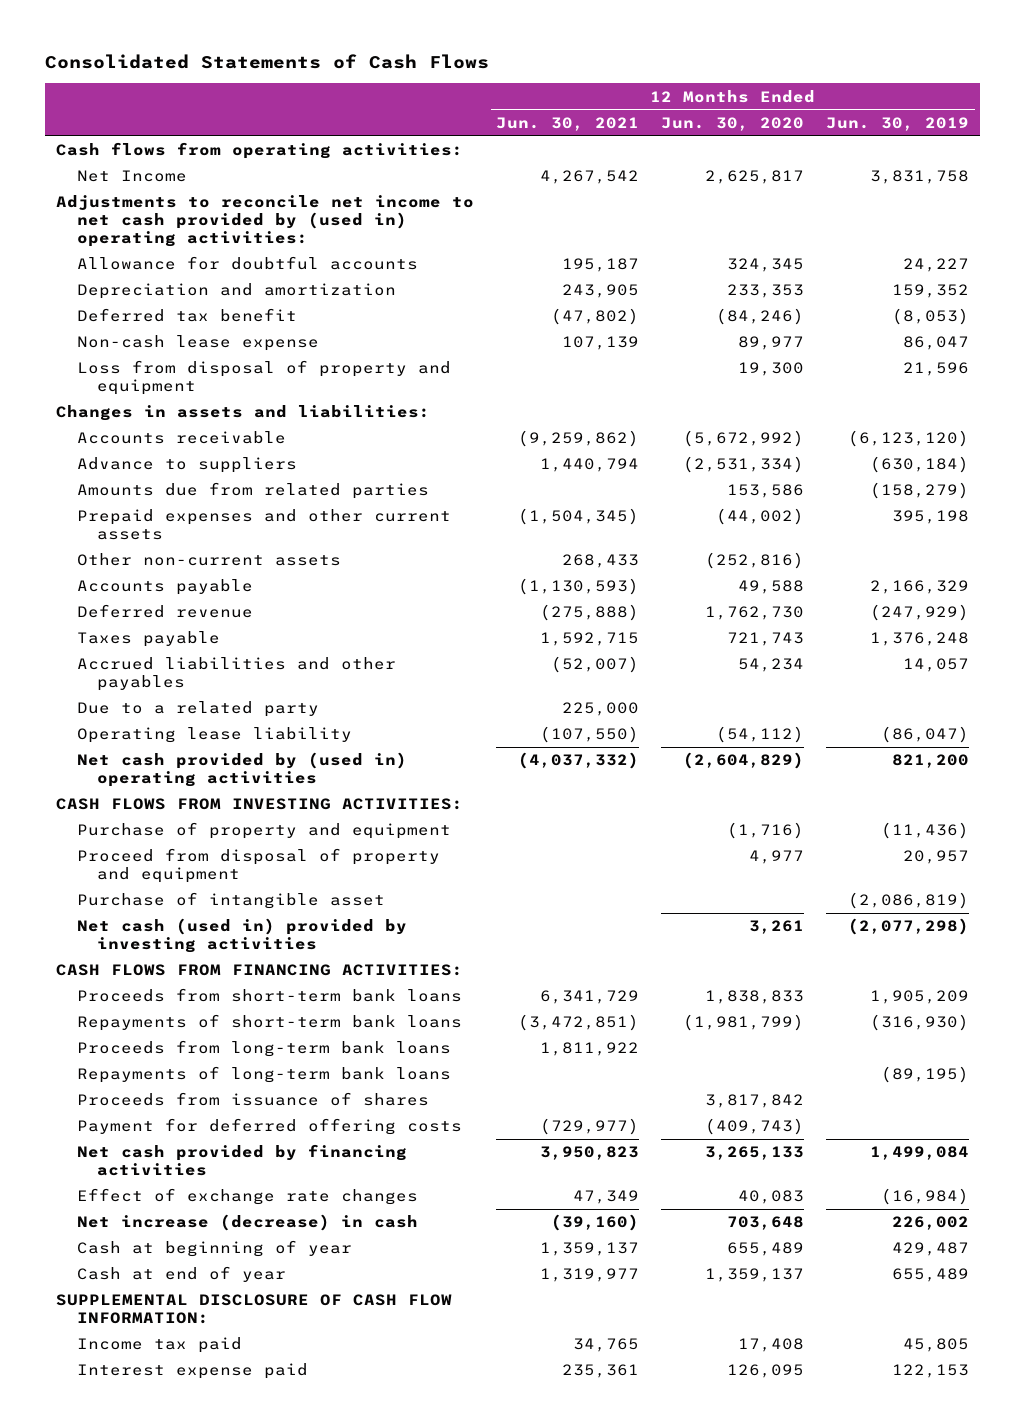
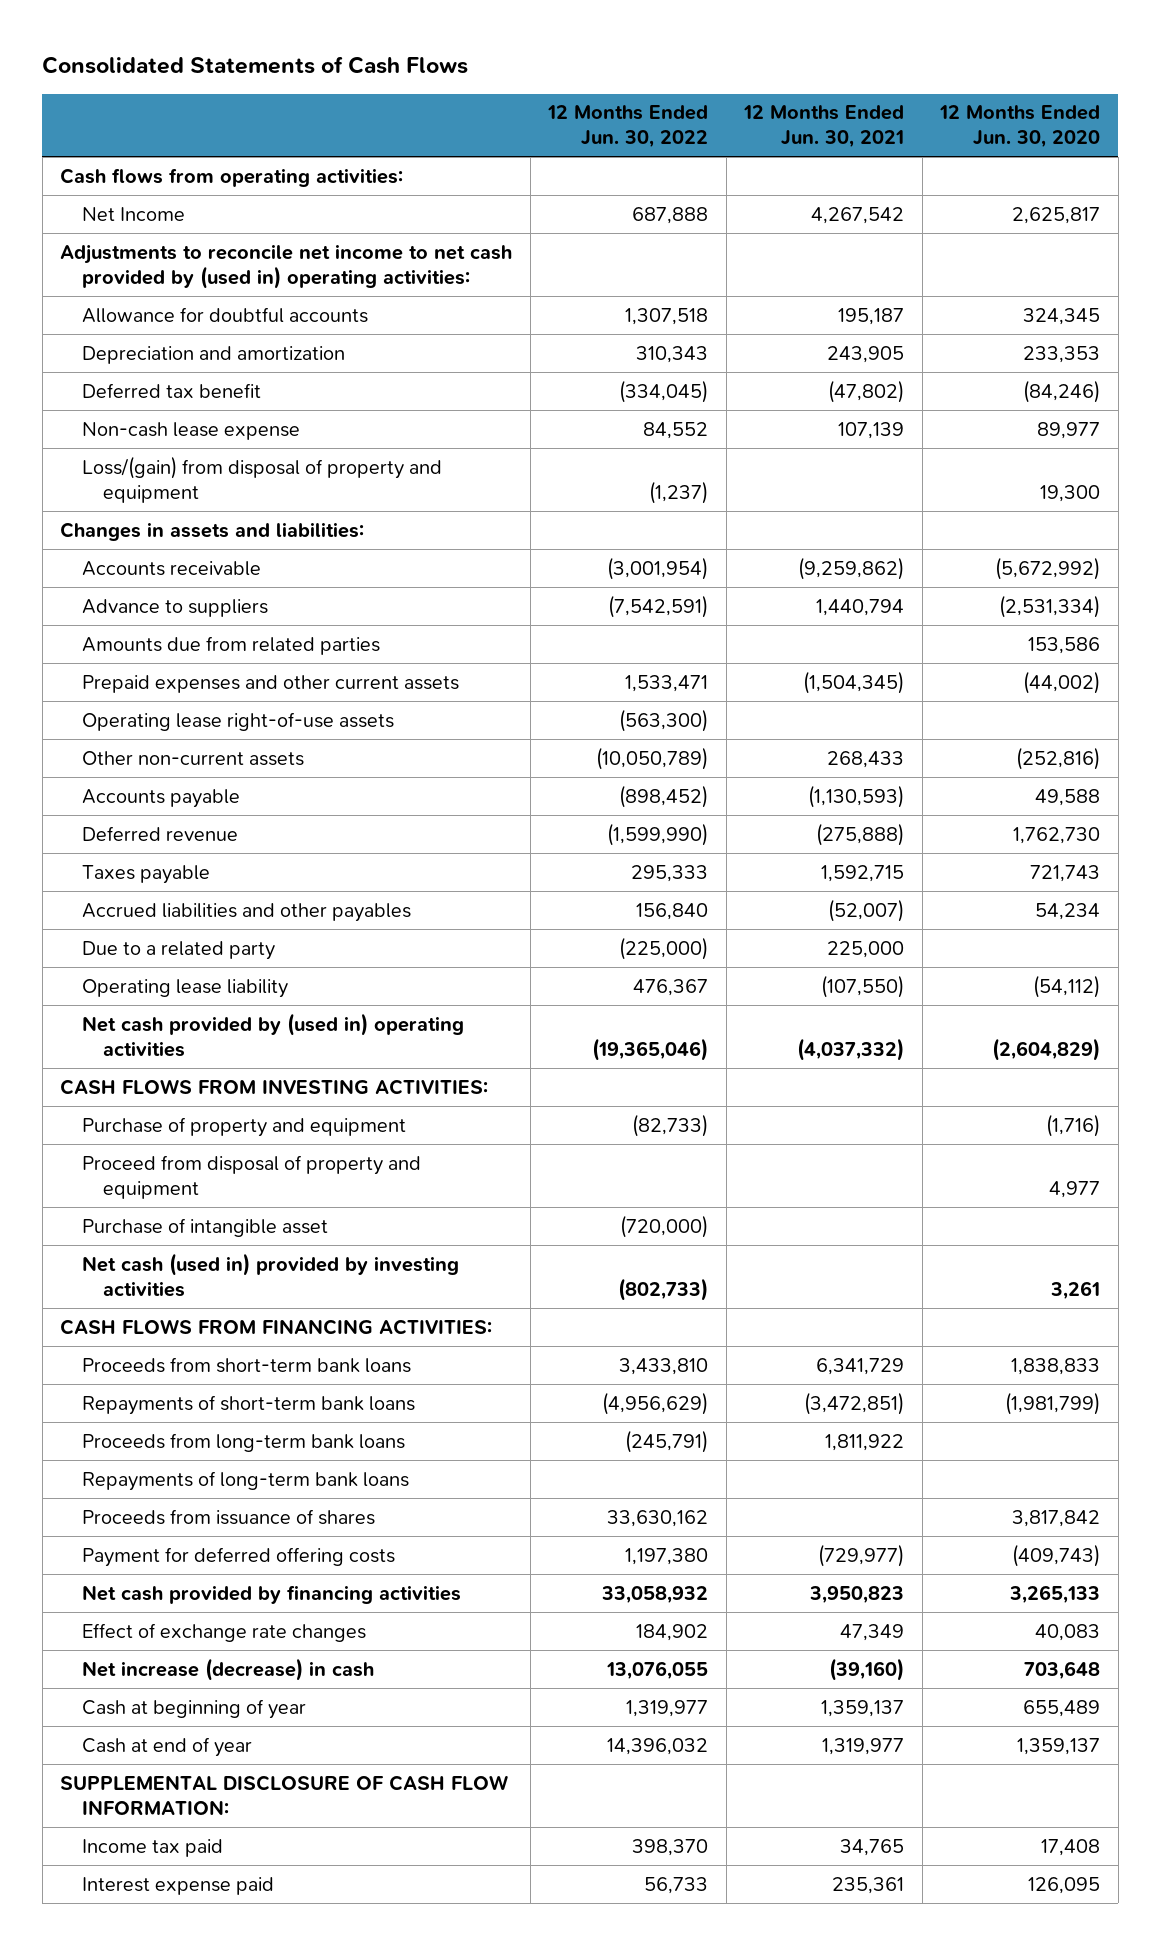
- | 12 Months Ended Jun. 30, 2021 | 12 Months Ended Jun. 30, 2020 | 12 Months Ended Jun. 30, 2019
+ | 12 Months Ended Jun. 30, 2022 | 12 Months Ended Jun. 30, 2021 | 12 Months Ended Jun. 30, 2020
- Loss from disposal of property and equipment | | 19,300 | 21,596
+ Loss/(gain) from disposal of property and equipment | (1,237) | | 19,300
+ Operating lease right-of-use assets | (563,300) | |

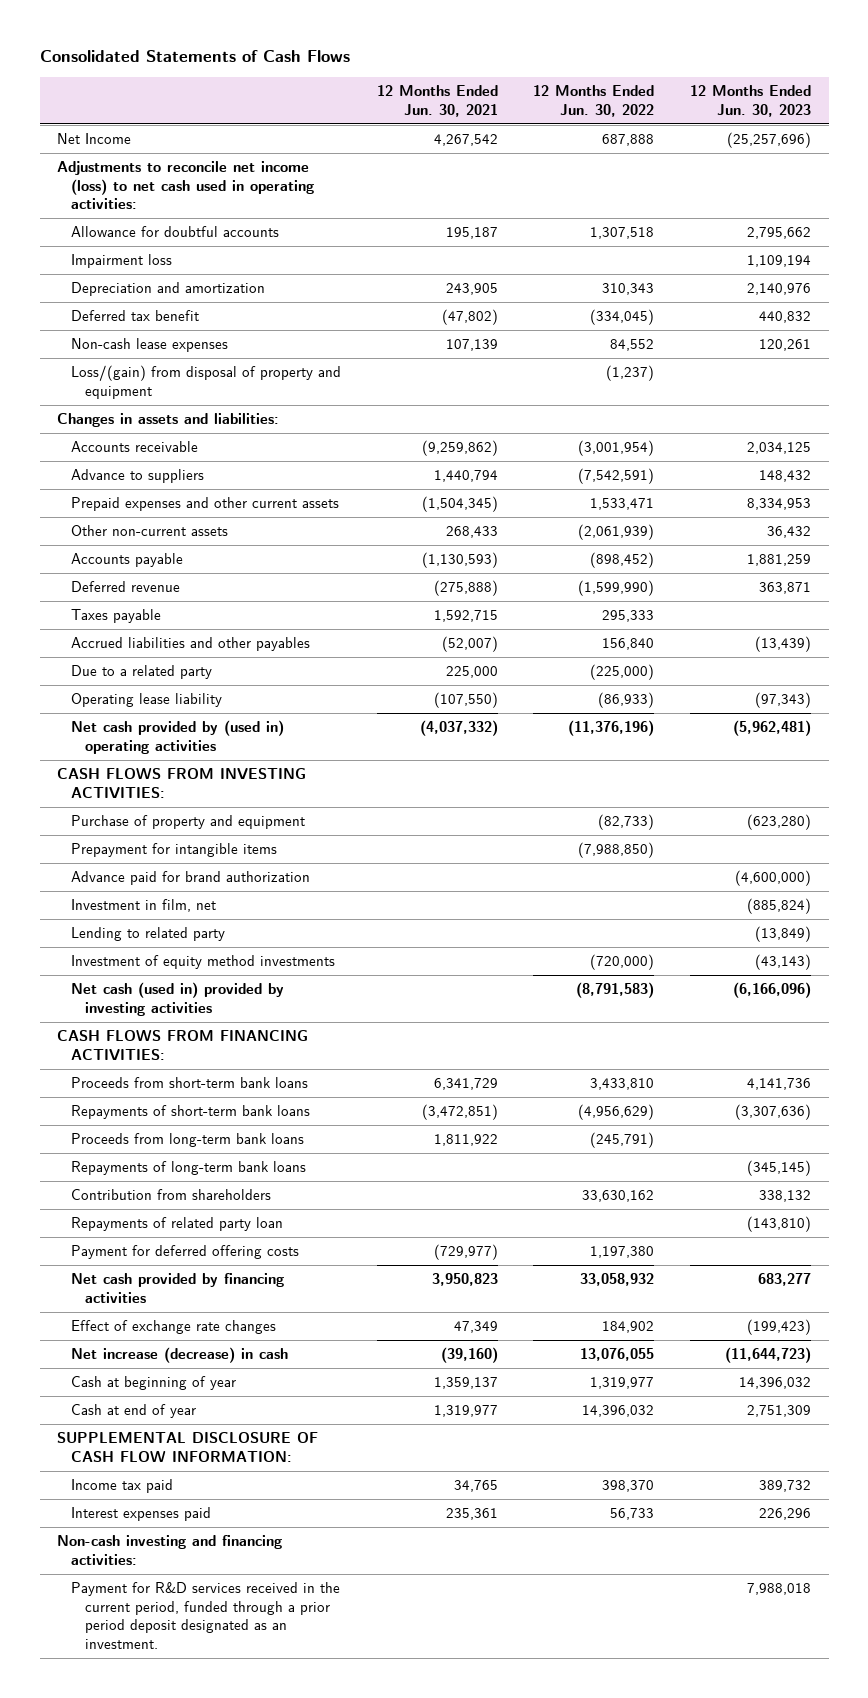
- | 12 Months Ended Jun. 30, 2022 | 12 Months Ended Jun. 30, 2021 | 12 Months Ended Jun. 30, 2020
+ | 12 Months Ended Jun. 30, 2021 | 12 Months Ended Jun. 30, 2022 | 12 Months Ended Jun. 30, 2023
- Cash flows from operating activities:
- Adjustments to reconcile net income to net cash provided by (used in) operating activities:
+ Adjustments to reconcile net income (loss) to net cash used in operating activities:
+ Impairment loss | | | 1,109,194
- Non-cash lease expense | 84,552 | 107,139 | 89,977
+ Non-cash lease expenses | 107,139 | 84,552 | 120,261
- Amounts due from related parties | | | 153,586
- Operating lease right-of-use assets | (563,300) | |
- Other non-current assets | (10,050,789) | 268,433 | (252,816)
+ Other non-current assets | 268,433 | (2,061,939) | 36,432
- Operating lease liability | 476,367 | (107,550) | (54,112)
- Net cash provided by (used in) operating activities | (19,365,046) | (4,037,332) | (2,604,829)
+ Operating lease liability | (107,550) | (86,933) | (97,343)
+ Net cash provided by (used in) operating activities | (4,037,332) | (11,376,196) | (5,962,481)
- Proceed from disposal of property and equipment | | | 4,977
- Purchase of intangible asset | (720,000) | |
- Net cash (used in) provided by investing activities | (802,733) | | 3,261
+ Prepayment for intangible items | | (7,988,850) |
+ Advance paid for brand authorization | | | (4,600,000)
+ Investment in film, net | | | (885,824)
+ Lending to related party | | | (13,849)
+ Investment of equity method investments | | (720,000) | (43,143)
+ Net cash (used in) provided by investing activities | | (8,791,583) | (6,166,096)
- Proceeds from issuance of shares | 33,630,162 | | 3,817,842
+ Contribution from shareholders | | 33,630,162 | 338,132
+ Repayments of related party loan | | | (143,810)
- Interest expense paid | 56,733 | 235,361 | 126,095
+ Interest expenses paid | 235,361 | 56,733 | 226,296
+ Non-cash investing and financing activities:
+ Payment for R&D services received in the current period, funded through a prior period deposit designated as an investment. | | | 7,988,018

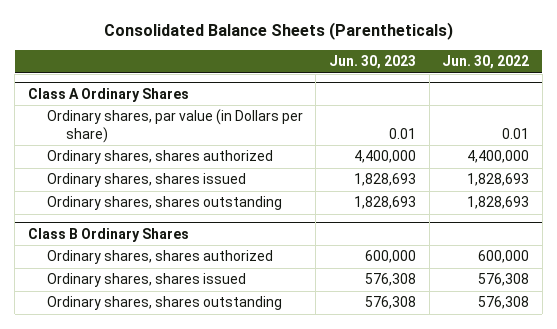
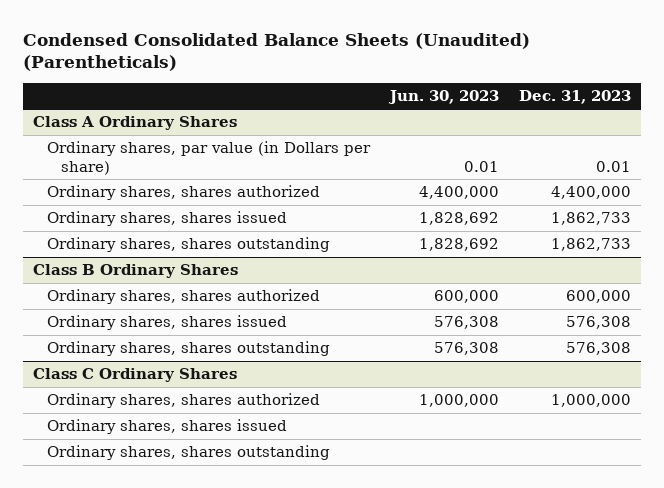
- Consolidated Balance Sheets (Parentheticals)
+ Condensed Consolidated Balance Sheets (Unaudited) (Parentheticals)
- | Jun. 30, 2023 | Jun. 30, 2022
+ | Jun. 30, 2023 | Dec. 31, 2023
@ Class A Ordinary Shares
- Ordinary shares, shares issued | 1,828,693 | 1,828,693
- Ordinary shares, shares outstanding | 1,828,693 | 1,828,693
+ Ordinary shares, shares issued | 1,828,692 | 1,862,733
+ Ordinary shares, shares outstanding | 1,828,692 | 1,862,733
+ Class C Ordinary Shares
+ Ordinary shares, shares authorized | 1,000,000 | 1,000,000
+ Ordinary shares, shares issued
+ Ordinary shares, shares outstanding

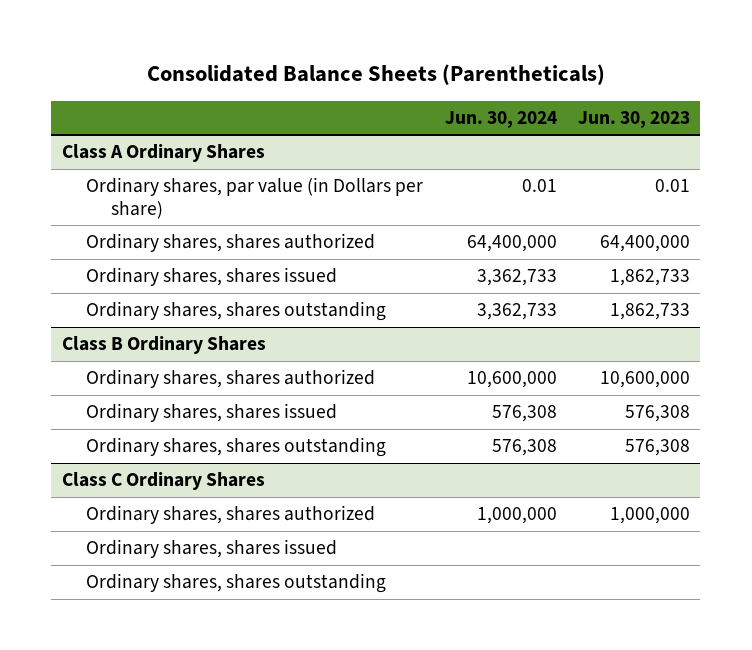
- Condensed Consolidated Balance Sheets (Unaudited) (Parentheticals)
+ Consolidated Balance Sheets (Parentheticals)
- | Jun. 30, 2023 | Dec. 31, 2023
+ | Jun. 30, 2024 | Jun. 30, 2023
@ Class A Ordinary Shares
- Ordinary shares, shares authorized | 4,400,000 | 4,400,000
- Ordinary shares, shares issued | 1,828,692 | 1,862,733
- Ordinary shares, shares outstanding | 1,828,692 | 1,862,733
+ Ordinary shares, shares authorized | 64,400,000 | 64,400,000
+ Ordinary shares, shares issued | 3,362,733 | 1,862,733
+ Ordinary shares, shares outstanding | 3,362,733 | 1,862,733
@ Class B Ordinary Shares
- Ordinary shares, shares authorized | 600,000 | 600,000
+ Ordinary shares, shares authorized | 10,600,000 | 10,600,000

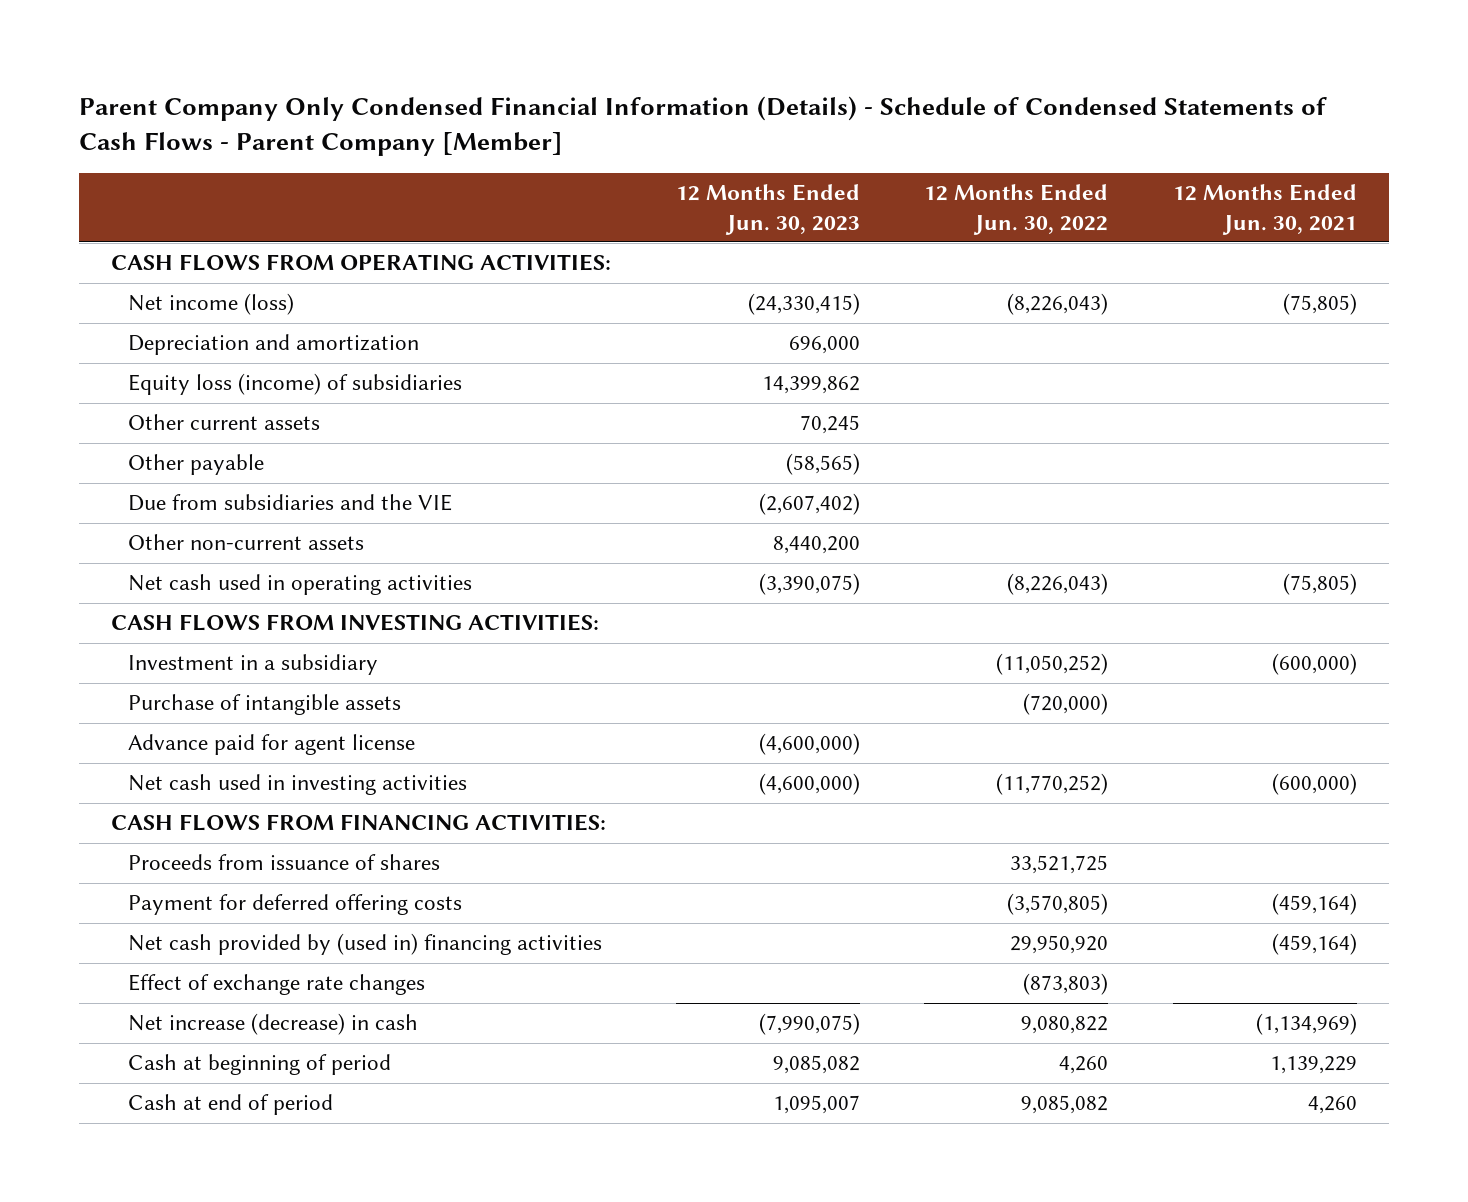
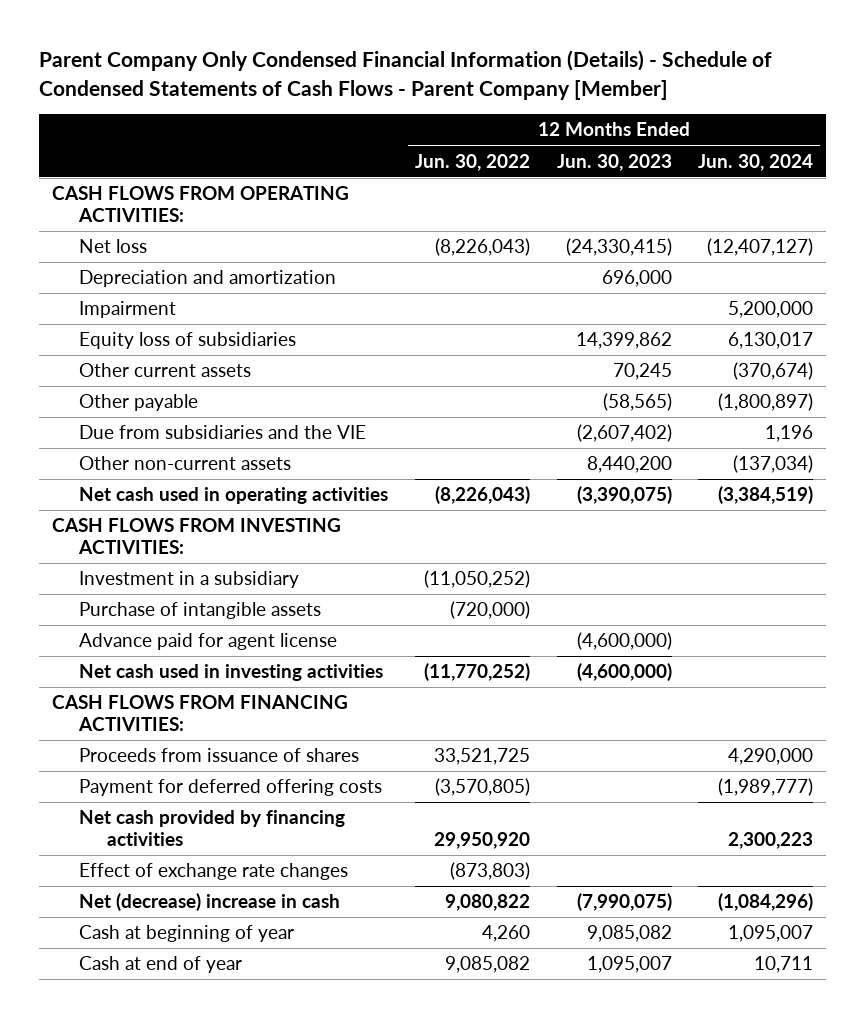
- | 12 Months Ended Jun. 30, 2023 | 12 Months Ended Jun. 30, 2022 | 12 Months Ended Jun. 30, 2021
+ | 12 Months Ended Jun. 30, 2022 | 12 Months Ended Jun. 30, 2023 | 12 Months Ended Jun. 30, 2024
- Net income (loss) | (24,330,415) | (8,226,043) | (75,805)
+ Net loss | (8,226,043) | (24,330,415) | (12,407,127)
- Equity loss (income) of subsidiaries | 14,399,862 | |
+ Impairment | | | 5,200,000
+ Equity loss of subsidiaries | | 14,399,862 | 6,130,017
- Net cash provided by (used in) financing activities | | 29,950,920 | (459,164)
+ Net cash provided by financing activities | 29,950,920 | | 2,300,223
- Net increase (decrease) in cash | (7,990,075) | 9,080,822 | (1,134,969)
- Cash at beginning of period | 9,085,082 | 4,260 | 1,139,229
- Cash at end of period | 1,095,007 | 9,085,082 | 4,260
+ Net (decrease) increase in cash | 9,080,822 | (7,990,075) | (1,084,296)
+ Cash at beginning of year | 4,260 | 9,085,082 | 1,095,007
+ Cash at end of year | 9,085,082 | 1,095,007 | 10,711

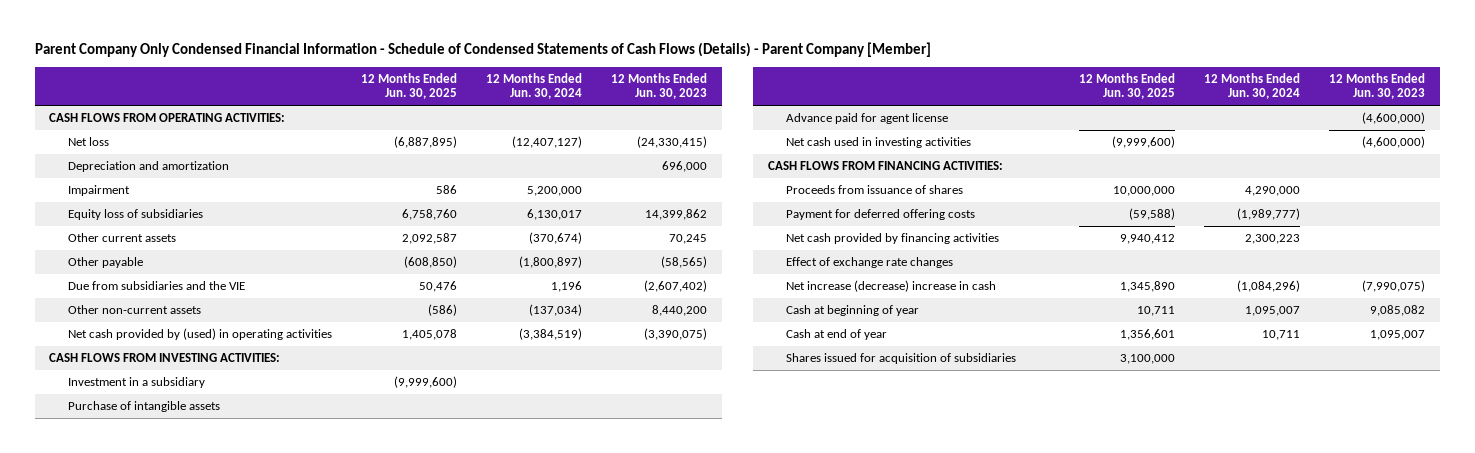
- Parent Company Only Condensed Financial Information (Details) - Schedule of Condensed Statements of Cash Flows - Parent Company [Member]
+ Parent Company Only Condensed Financial Information - Schedule of Condensed Statements of Cash Flows (Details) - Parent Company [Member]
- | 12 Months Ended Jun. 30, 2022 | 12 Months Ended Jun. 30, 2023 | 12 Months Ended Jun. 30, 2024
+ | 12 Months Ended Jun. 30, 2025 | 12 Months Ended Jun. 30, 2024 | 12 Months Ended Jun. 30, 2023
- Net cash used in operating activities | (8,226,043) | (3,390,075) | (3,384,519)
+ Net cash provided by (used) in operating activities | 1,405,078 | (3,384,519) | (3,390,075)
- Net (decrease) increase in cash | 9,080,822 | (7,990,075) | (1,084,296)
+ Net increase (decrease) increase in cash | 1,345,890 | (1,084,296) | (7,990,075)
+ Shares issued for acquisition of subsidiaries | 3,100,000 | |

